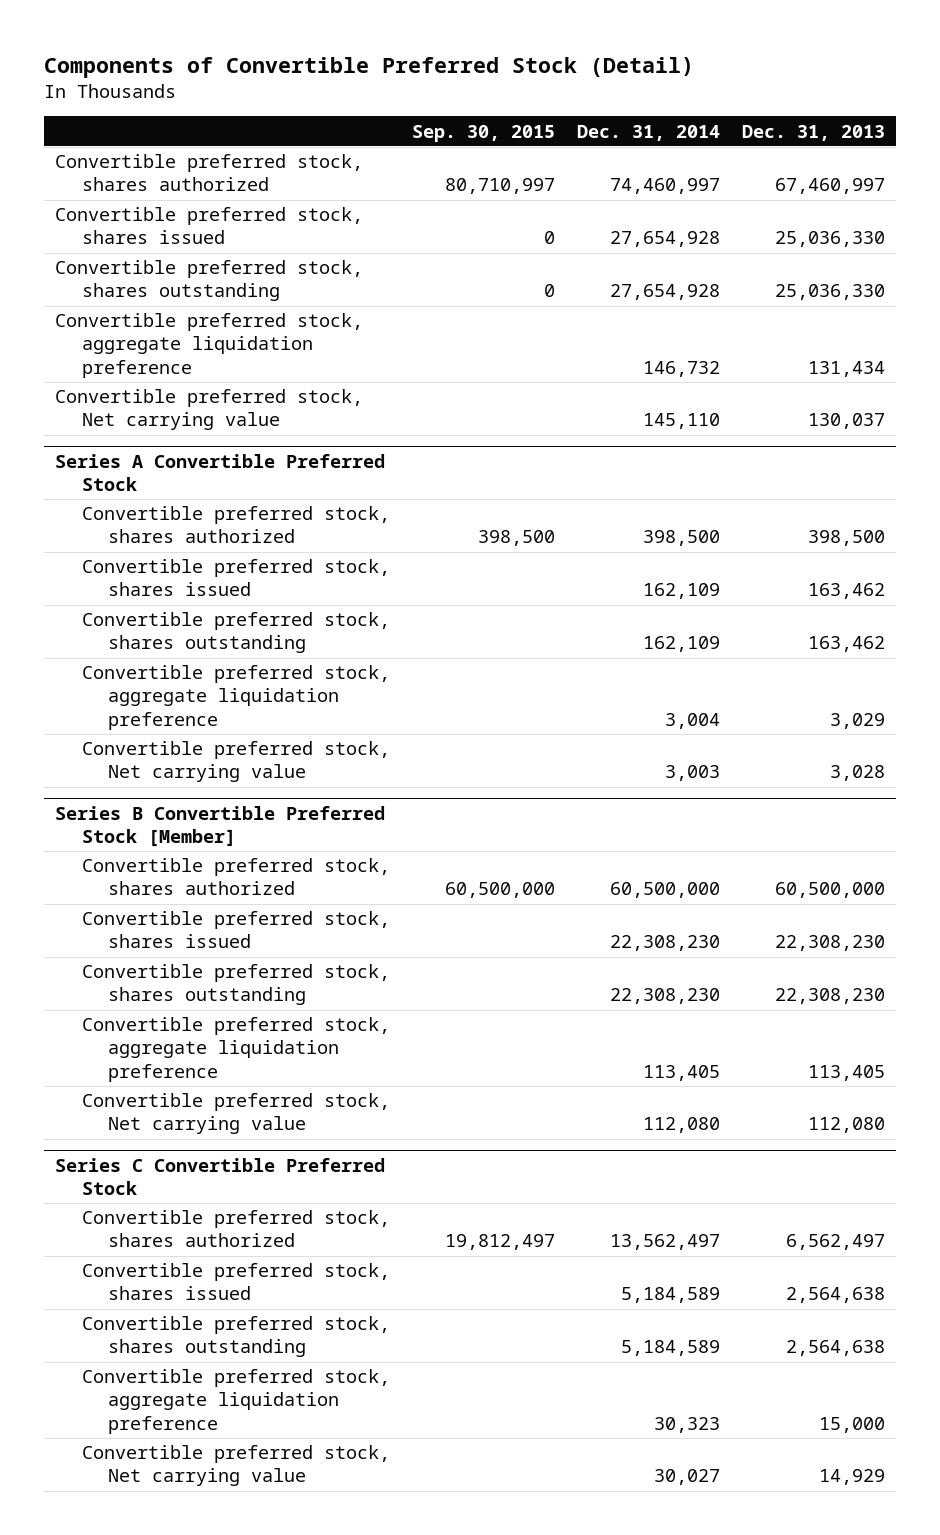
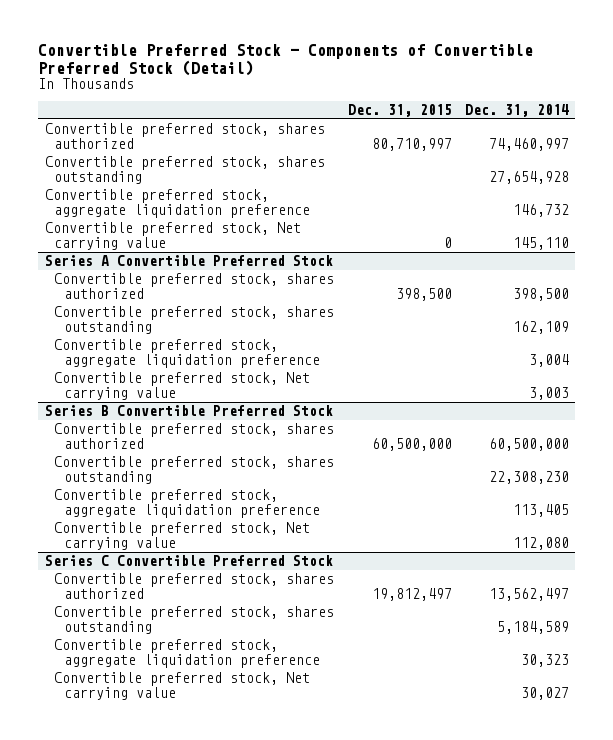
- Components of Convertible Preferred Stock (Detail)
+ Convertible Preferred Stock - Components of Convertible Preferred Stock (Detail)
- | Sep. 30, 2015 | Dec. 31, 2014 | Dec. 31, 2013
+ | Dec. 31, 2015 | Dec. 31, 2014
- Convertible preferred stock, shares issued | 0 | 27,654,928 | 25,036,330
@ Series A Convertible Preferred Stock
- Convertible preferred stock, shares issued | | 162,109 | 163,462
- Series B Convertible Preferred Stock [Member]
+ Series B Convertible Preferred Stock
- Convertible preferred stock, shares issued | | 22,308,230 | 22,308,230
@ Series C Convertible Preferred Stock
- Convertible preferred stock, shares issued | | 5,184,589 | 2,564,638

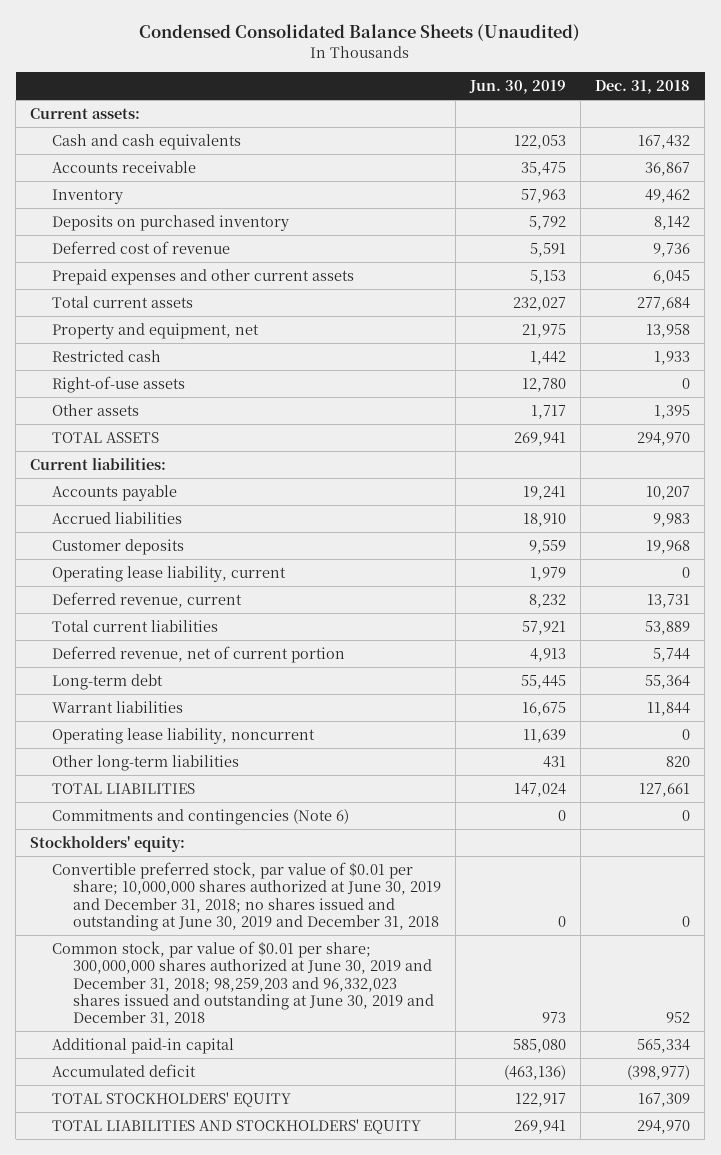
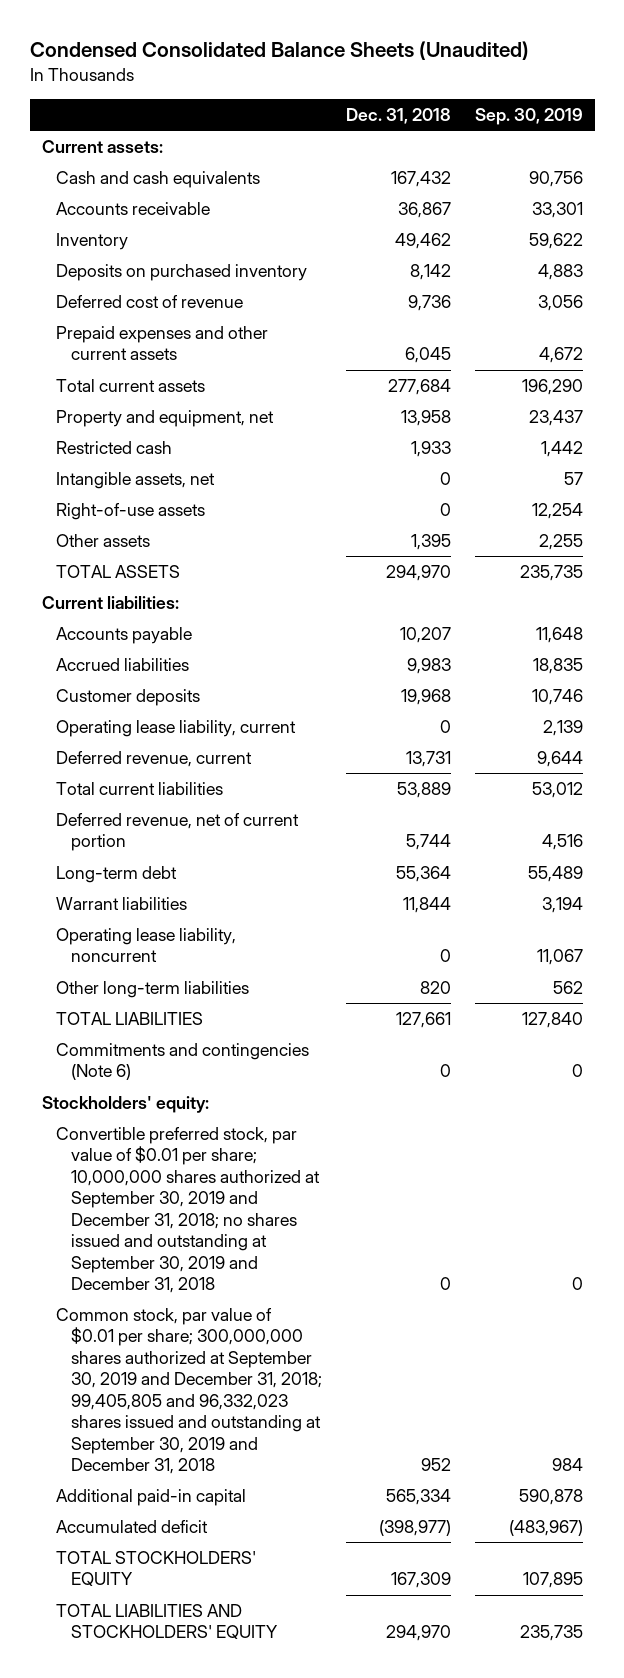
- | Jun. 30, 2019 | Dec. 31, 2018
+ | Dec. 31, 2018 | Sep. 30, 2019
+ Intangible assets, net | 0 | 57
- Convertible preferred stock, par value of $0.01 per share; 10,000,000 shares authorized at June 30, 2019 and December 31, 2018; no shares issued and outstanding at June 30, 2019 and December 31, 2018 | 0 | 0
- Common stock, par value of $0.01 per share; 300,000,000 shares authorized at June 30, 2019 and December 31, 2018; 98,259,203 and 96,332,023 shares issued and outstanding at June 30, 2019 and December 31, 2018 | 973 | 952
+ Convertible preferred stock, par value of $0.01 per share; 10,000,000 shares authorized at September 30, 2019 and December 31, 2018; no shares issued and outstanding at September 30, 2019 and December 31, 2018 | 0 | 0
+ Common stock, par value of $0.01 per share; 300,000,000 shares authorized at September 30, 2019 and December 31, 2018; 99,405,805 and 96,332,023 shares issued and outstanding at September 30, 2019 and December 31, 2018 | 952 | 984

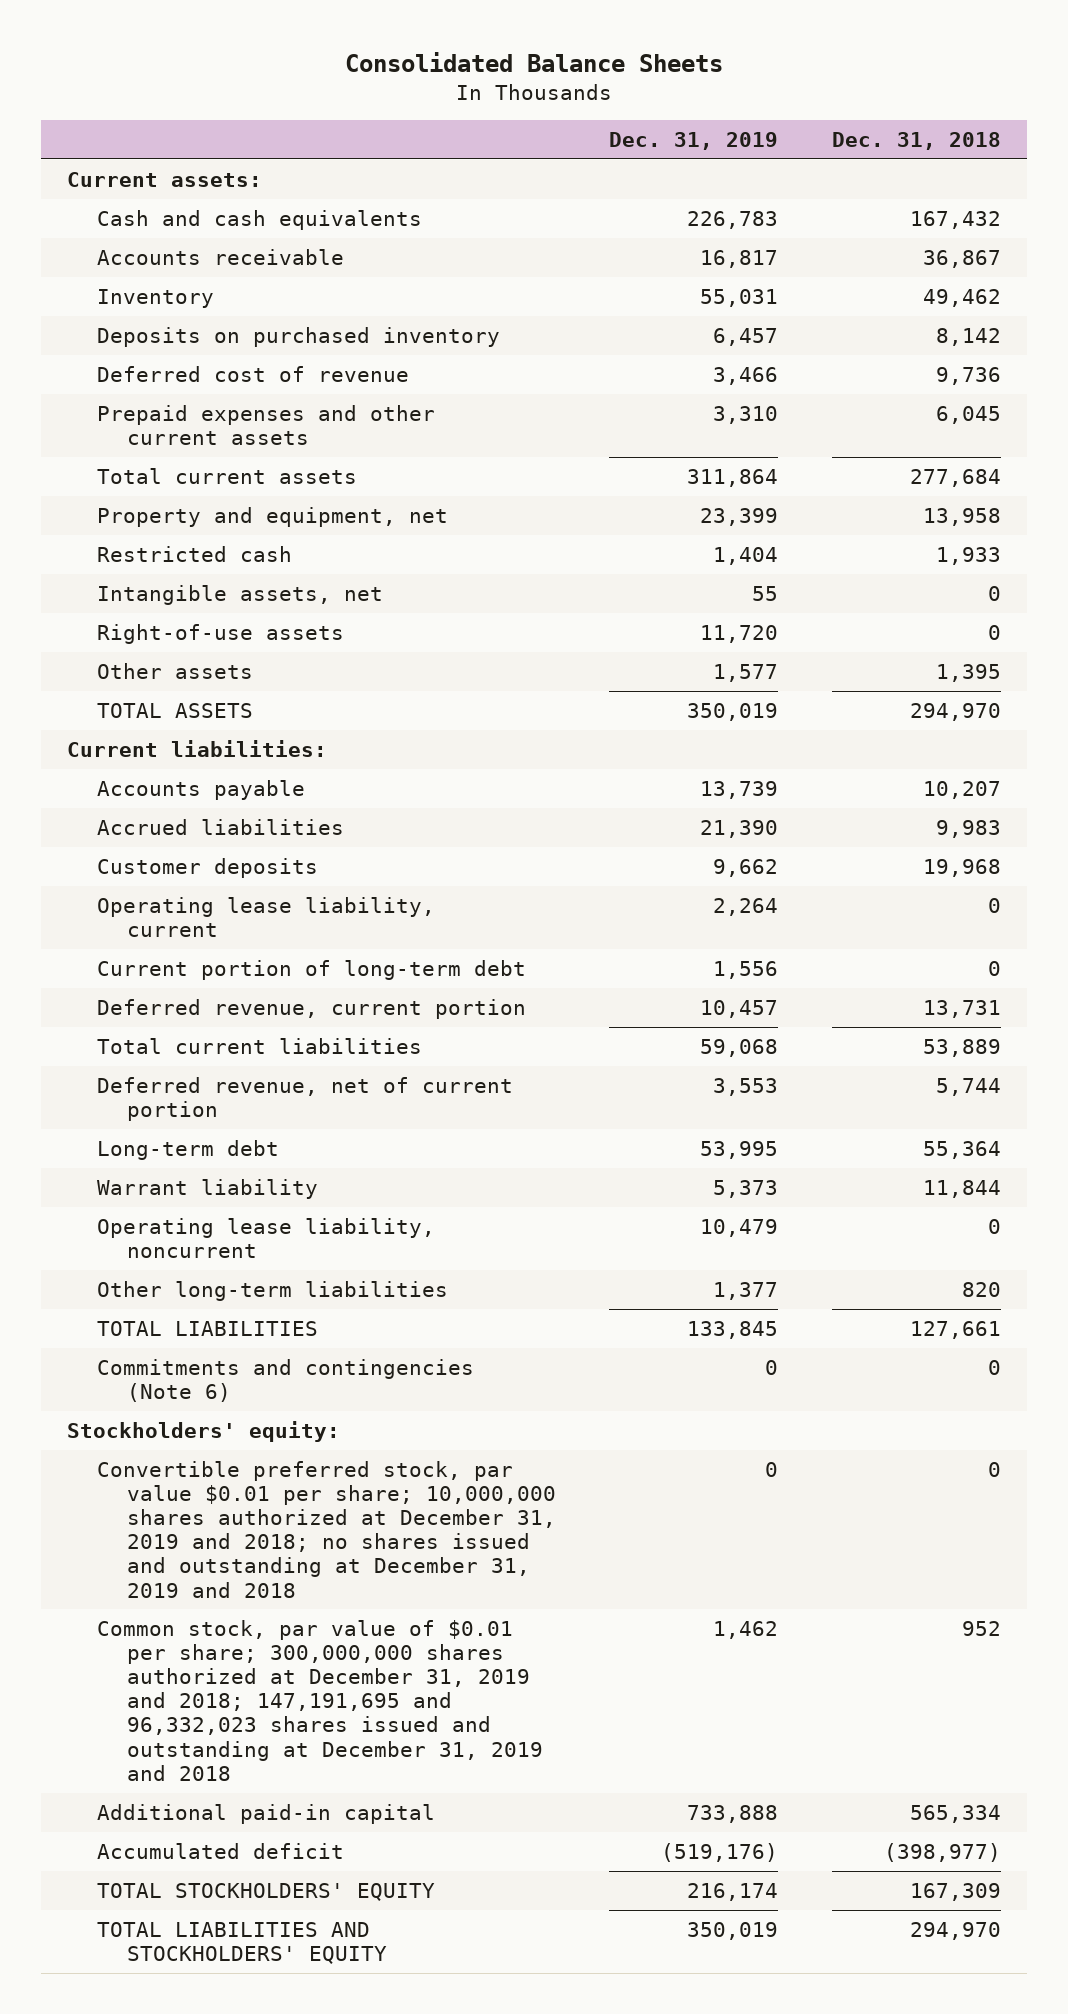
- Condensed Consolidated Balance Sheets (Unaudited)
+ Consolidated Balance Sheets
- | Dec. 31, 2018 | Sep. 30, 2019
+ | Dec. 31, 2019 | Dec. 31, 2018
- Deferred revenue, current | 13,731 | 9,644
+ Current portion of long-term debt | 1,556 | 0
+ Deferred revenue, current portion | 10,457 | 13,731
- Warrant liabilities | 11,844 | 3,194
+ Warrant liability | 5,373 | 11,844
- Convertible preferred stock, par value of $0.01 per share; 10,000,000 shares authorized at September 30, 2019 and December 31, 2018; no shares issued and outstanding at September 30, 2019 and December 31, 2018 | 0 | 0
- Common stock, par value of $0.01 per share; 300,000,000 shares authorized at September 30, 2019 and December 31, 2018; 99,405,805 and 96,332,023 shares issued and outstanding at September 30, 2019 and December 31, 2018 | 952 | 984
+ Convertible preferred stock, par value $0.01 per share; 10,000,000 shares authorized at December 31, 2019 and 2018; no shares issued and outstanding at December 31, 2019 and 2018 | 0 | 0
+ Common stock, par value of $0.01 per share; 300,000,000 shares authorized at December 31, 2019 and 2018; 147,191,695 and 96,332,023 shares issued and outstanding at December 31, 2019 and 2018 | 1,462 | 952

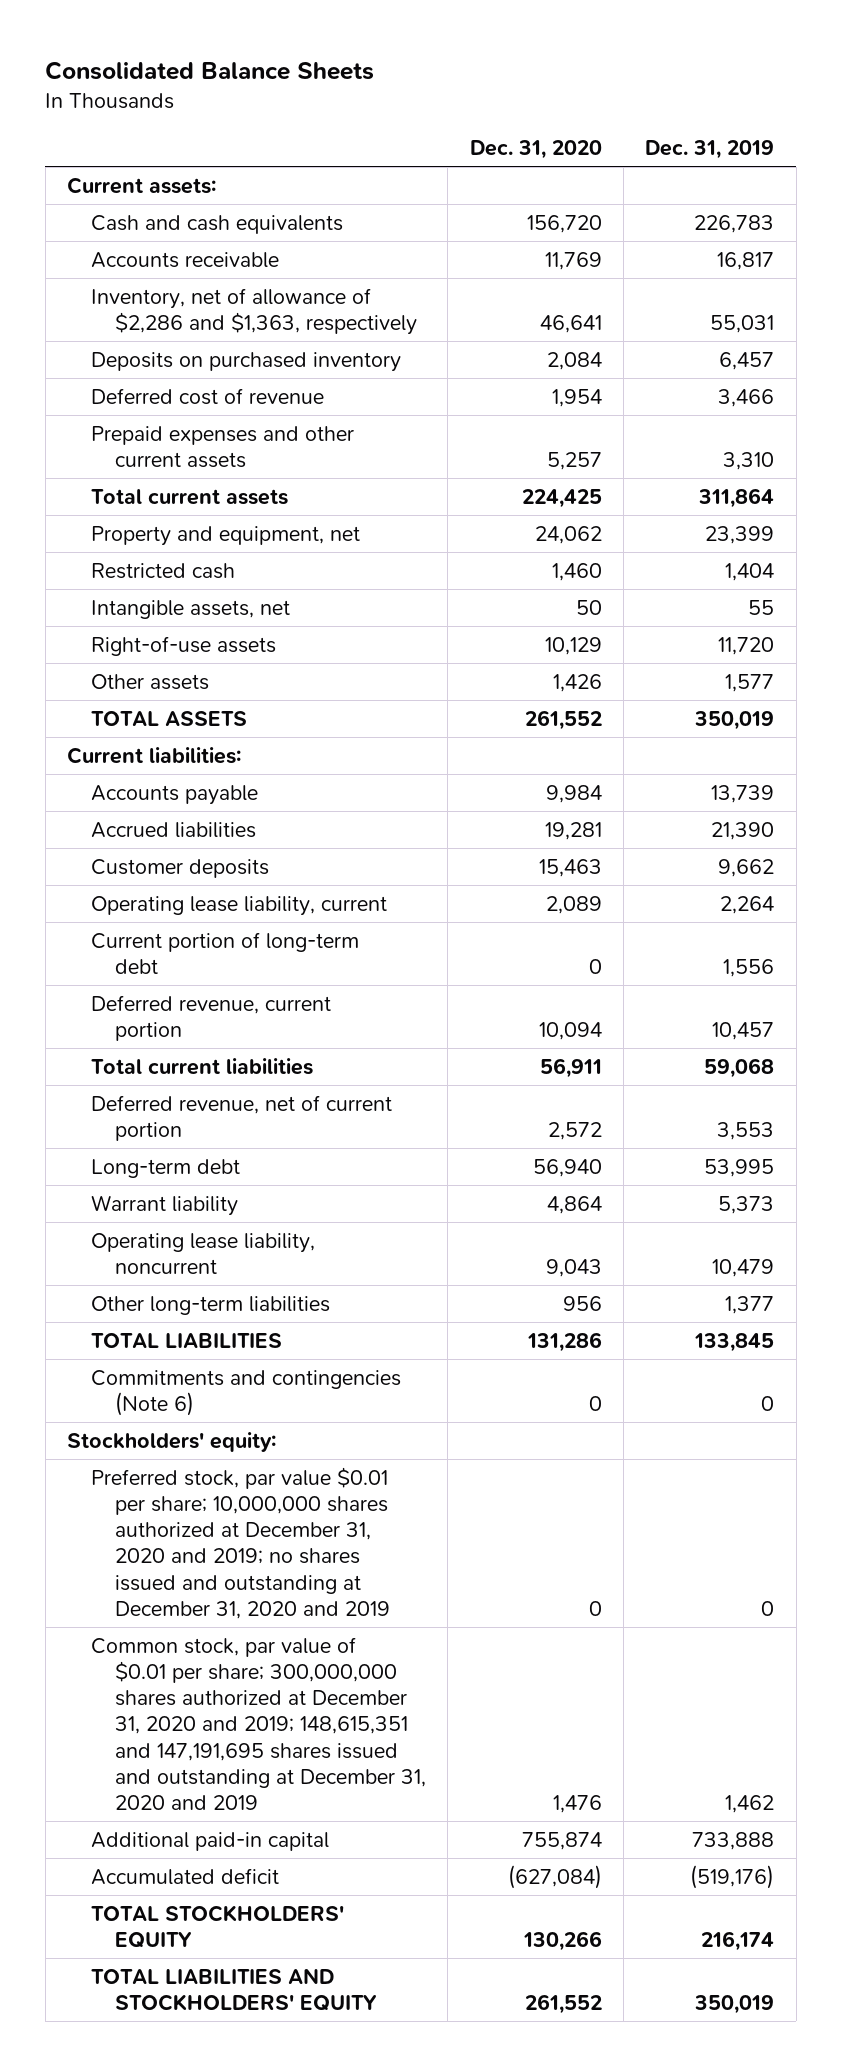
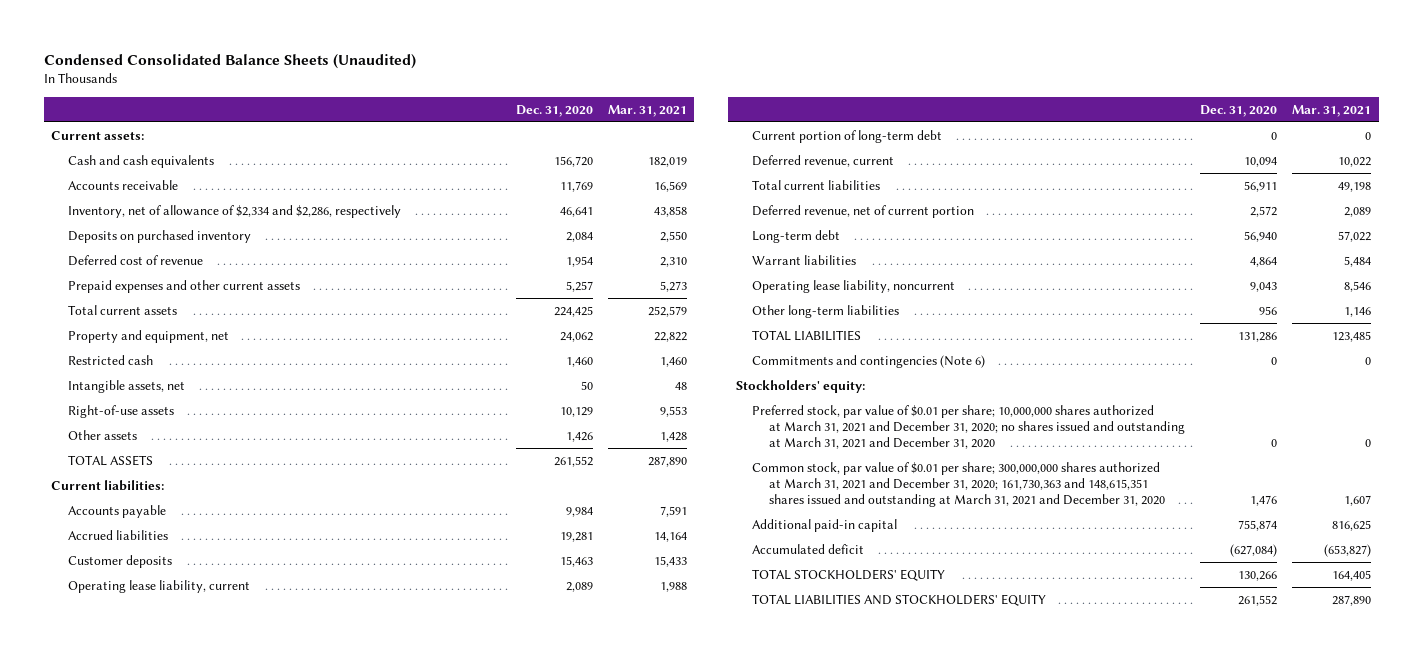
- Consolidated Balance Sheets
+ Condensed Consolidated Balance Sheets (Unaudited)
- | Dec. 31, 2020 | Dec. 31, 2019
+ | Dec. 31, 2020 | Mar. 31, 2021
- Inventory, net of allowance of $2,286 and $1,363, respectively | 46,641 | 55,031
+ Inventory, net of allowance of $2,334 and $2,286, respectively | 46,641 | 43,858
- Deferred revenue, current portion | 10,094 | 10,457
+ Deferred revenue, current | 10,094 | 10,022
- Warrant liability | 4,864 | 5,373
+ Warrant liabilities | 4,864 | 5,484
- Preferred stock, par value $0.01 per share; 10,000,000 shares authorized at December 31, 2020 and 2019; no shares issued and outstanding at December 31, 2020 and 2019 | 0 | 0
- Common stock, par value of $0.01 per share; 300,000,000 shares authorized at December 31, 2020 and 2019; 148,615,351 and 147,191,695 shares issued and outstanding at December 31, 2020 and 2019 | 1,476 | 1,462
+ Preferred stock, par value of $0.01 per share; 10,000,000 shares authorized at March 31, 2021 and December 31, 2020; no shares issued and outstanding at March 31, 2021 and December 31, 2020 | 0 | 0
+ Common stock, par value of $0.01 per share; 300,000,000 shares authorized at March 31, 2021 and December 31, 2020; 161,730,363 and 148,615,351 shares issued and outstanding at March 31, 2021 and December 31, 2020 | 1,476 | 1,607

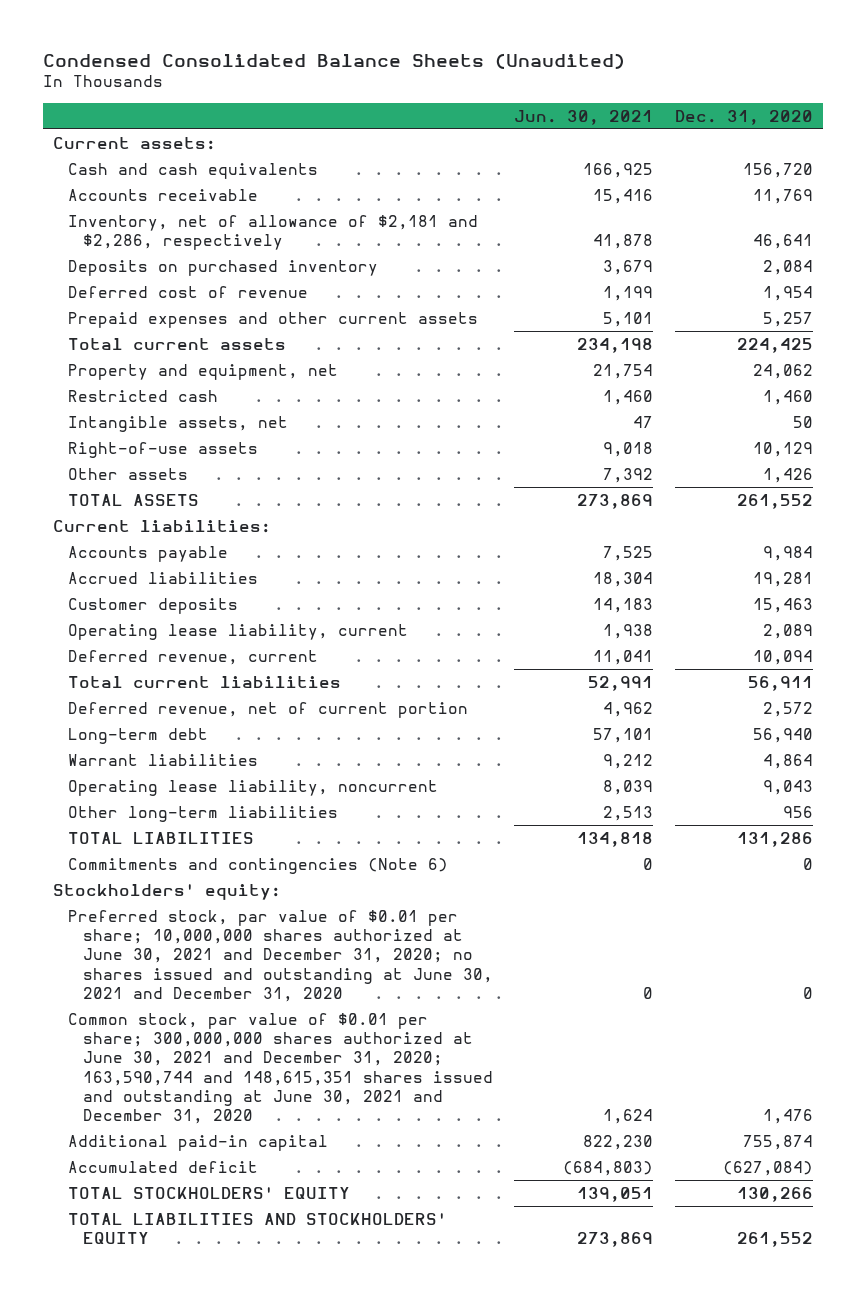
- | Dec. 31, 2020 | Mar. 31, 2021
+ | Jun. 30, 2021 | Dec. 31, 2020
- Inventory, net of allowance of $2,334 and $2,286, respectively | 46,641 | 43,858
+ Inventory, net of allowance of $2,181 and $2,286, respectively | 41,878 | 46,641
- Current portion of long-term debt | 0 | 0
- Preferred stock, par value of $0.01 per share; 10,000,000 shares authorized at March 31, 2021 and December 31, 2020; no shares issued and outstanding at March 31, 2021 and December 31, 2020 | 0 | 0
- Common stock, par value of $0.01 per share; 300,000,000 shares authorized at March 31, 2021 and December 31, 2020; 161,730,363 and 148,615,351 shares issued and outstanding at March 31, 2021 and December 31, 2020 | 1,476 | 1,607
+ Preferred stock, par value of $0.01 per share; 10,000,000 shares authorized at June 30, 2021 and December 31, 2020; no shares issued and outstanding at June 30, 2021 and December 31, 2020 | 0 | 0
+ Common stock, par value of $0.01 per share; 300,000,000 shares authorized at June 30, 2021 and December 31, 2020; 163,590,744 and 148,615,351 shares issued and outstanding at June 30, 2021 and December 31, 2020 | 1,624 | 1,476

